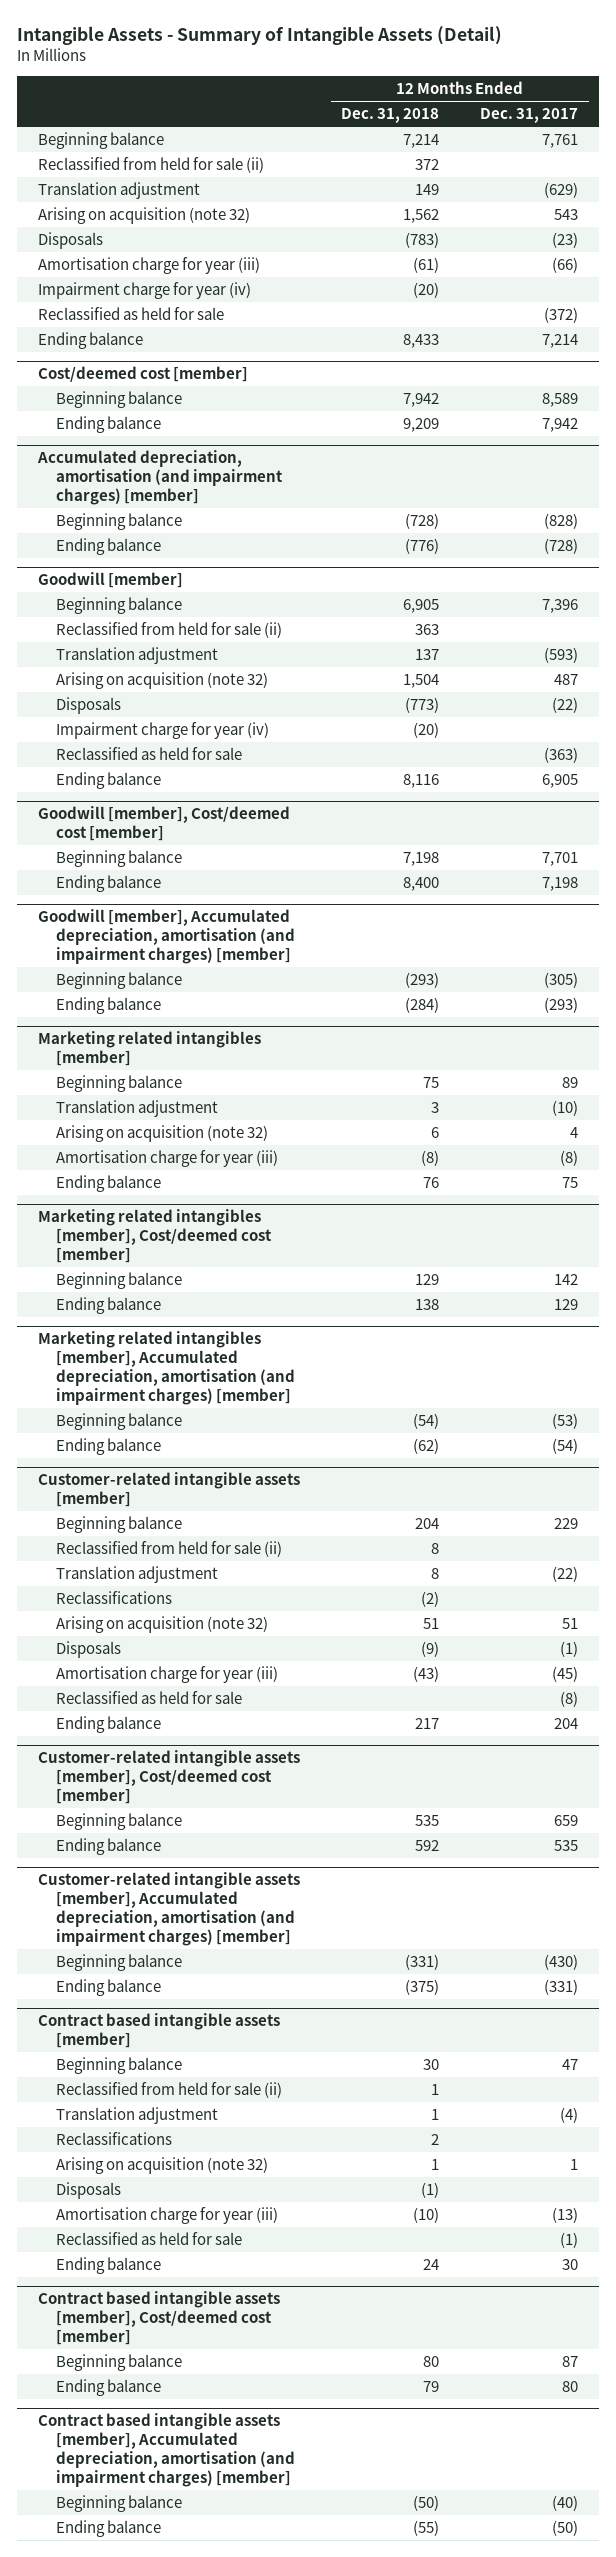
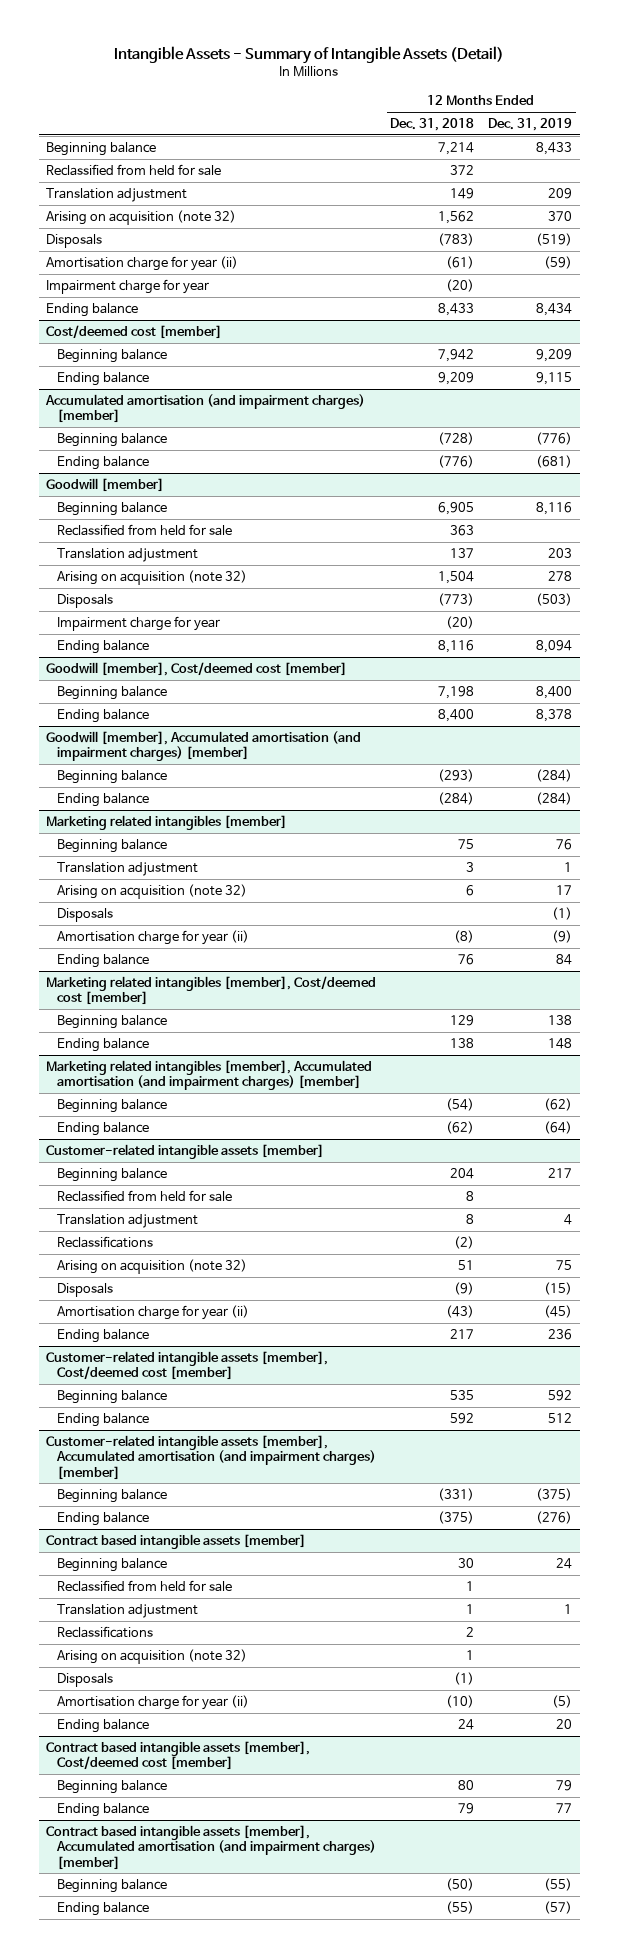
- | 12 Months Ended Dec. 31, 2018 | 12 Months Ended Dec. 31, 2017
+ | 12 Months Ended Dec. 31, 2018 | 12 Months Ended Dec. 31, 2019
- Reclassified from held for sale (ii) | 372 |
+ Reclassified from held for sale | 372 |
- Amortisation charge for year (iii) | (61) | (66)
- Impairment charge for year (iv) | (20) |
- Reclassified as held for sale | | (372)
+ Amortisation charge for year (ii) | (61) | (59)
+ Impairment charge for year | (20) |
- Accumulated depreciation, amortisation (and impairment charges) [member]
+ Accumulated amortisation (and impairment charges) [member]
@ Goodwill [member]
- Reclassified from held for sale (ii) | 363 |
+ Reclassified from held for sale | 363 |
- Impairment charge for year (iv) | (20) |
- Reclassified as held for sale | | (363)
+ Impairment charge for year | (20) |
- Goodwill [member], Accumulated depreciation, amortisation (and impairment charges) [member]
+ Goodwill [member], Accumulated amortisation (and impairment charges) [member]
@ Marketing related intangibles [member]
- Amortisation charge for year (iii) | (8) | (8)
+ Disposals | | (1)
+ Amortisation charge for year (ii) | (8) | (9)
- Marketing related intangibles [member], Accumulated depreciation, amortisation (and impairment charges) [member]
+ Marketing related intangibles [member], Accumulated amortisation (and impairment charges) [member]
@ Customer-related intangible assets [member]
- Reclassified from held for sale (ii) | 8 |
+ Reclassified from held for sale | 8 |
- Amortisation charge for year (iii) | (43) | (45)
- Reclassified as held for sale | | (8)
+ Amortisation charge for year (ii) | (43) | (45)
- Customer-related intangible assets [member], Accumulated depreciation, amortisation (and impairment charges) [member]
+ Customer-related intangible assets [member], Accumulated amortisation (and impairment charges) [member]
@ Contract based intangible assets [member]
- Reclassified from held for sale (ii) | 1 |
+ Reclassified from held for sale | 1 |
- Amortisation charge for year (iii) | (10) | (13)
- Reclassified as held for sale | | (1)
+ Amortisation charge for year (ii) | (10) | (5)
- Contract based intangible assets [member], Accumulated depreciation, amortisation (and impairment charges) [member]
+ Contract based intangible assets [member], Accumulated amortisation (and impairment charges) [member]

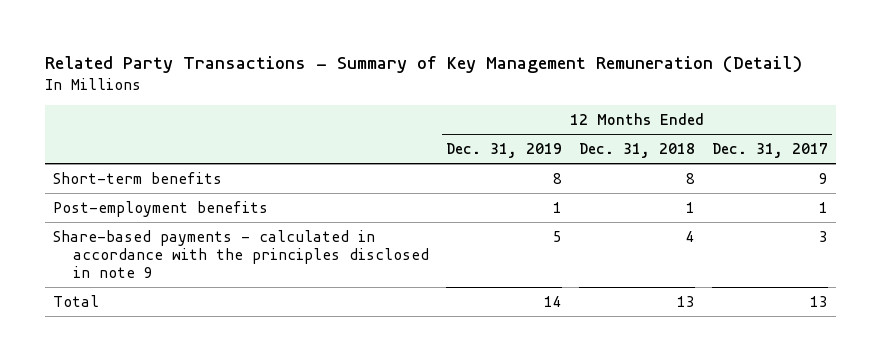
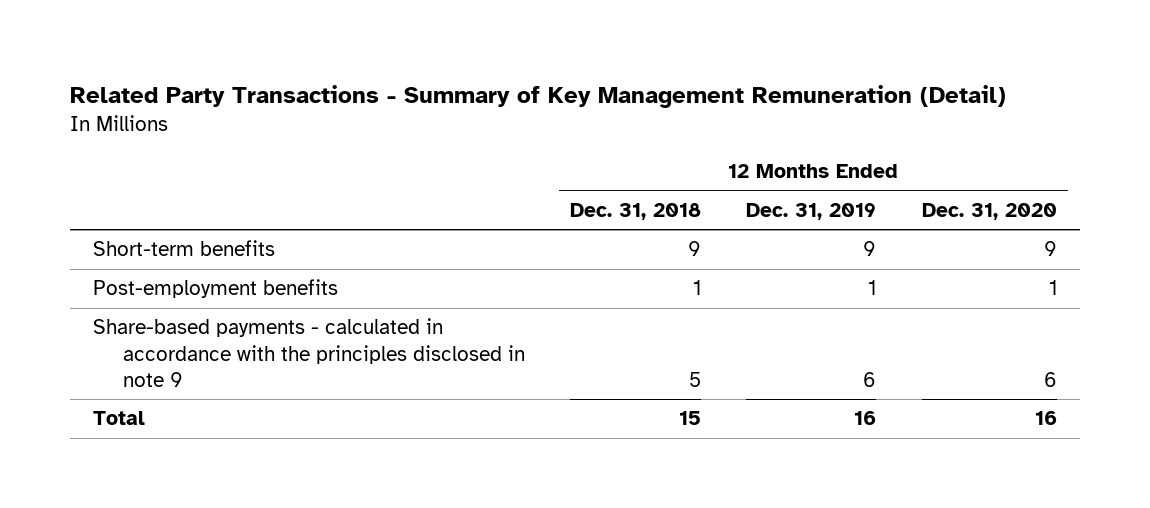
- | 12 Months Ended Dec. 31, 2019 | 12 Months Ended Dec. 31, 2018 | 12 Months Ended Dec. 31, 2017
+ | 12 Months Ended Dec. 31, 2018 | 12 Months Ended Dec. 31, 2019 | 12 Months Ended Dec. 31, 2020
- Short-term benefits | 8 | 8 | 9
+ Short-term benefits | 9 | 9 | 9
- Share-based payments - calculated in accordance with the principles disclosed in note 9 | 5 | 4 | 3
- Total | 14 | 13 | 13
+ Share-based payments - calculated in accordance with the principles disclosed in note 9 | 5 | 6 | 6
+ Total | 15 | 16 | 16

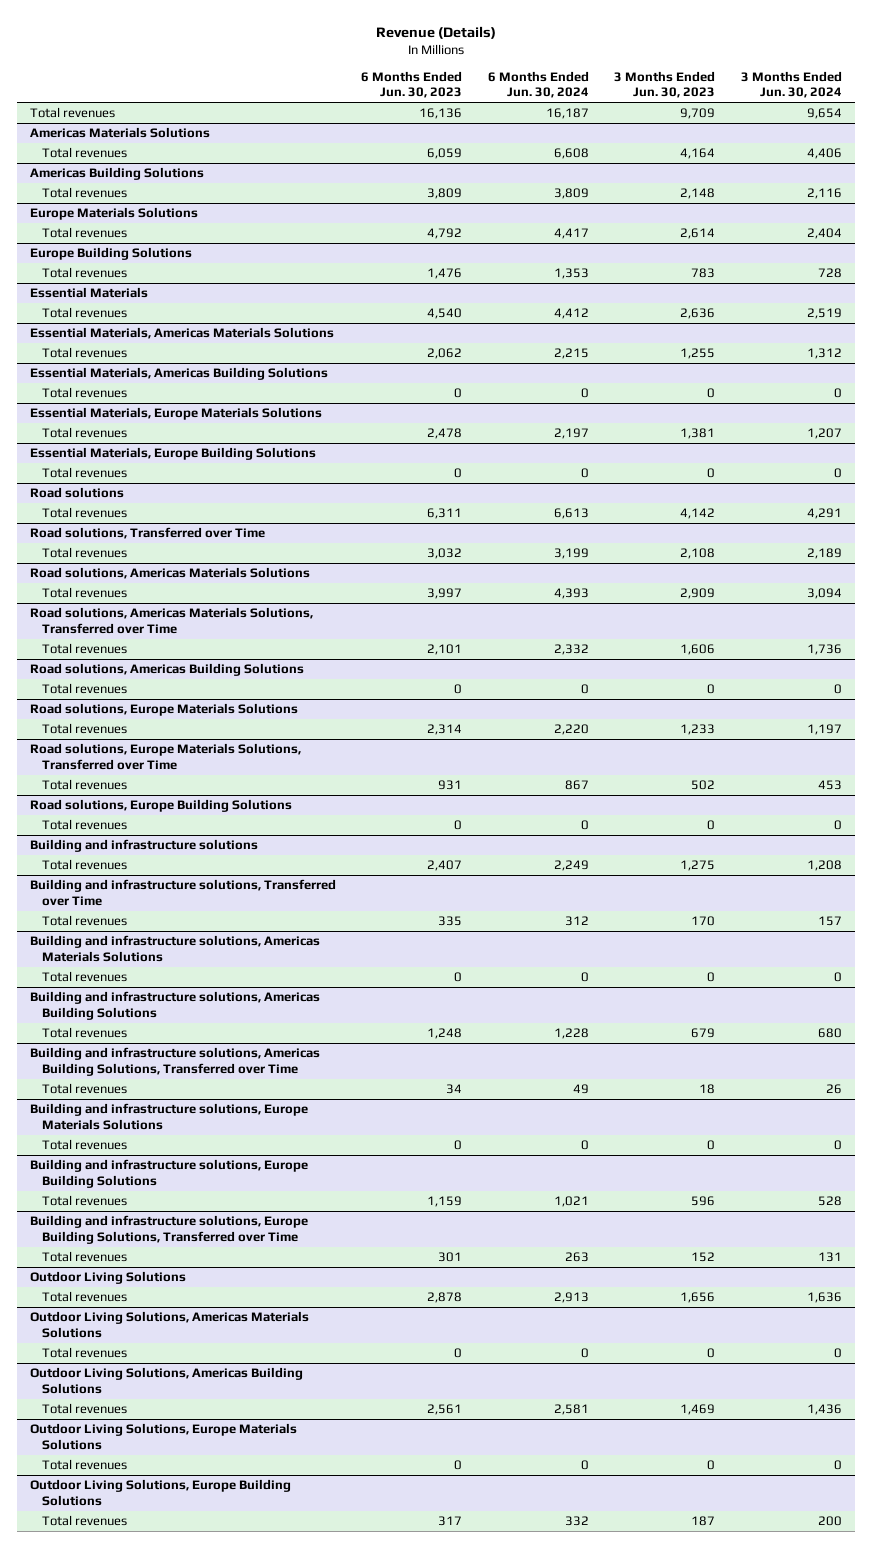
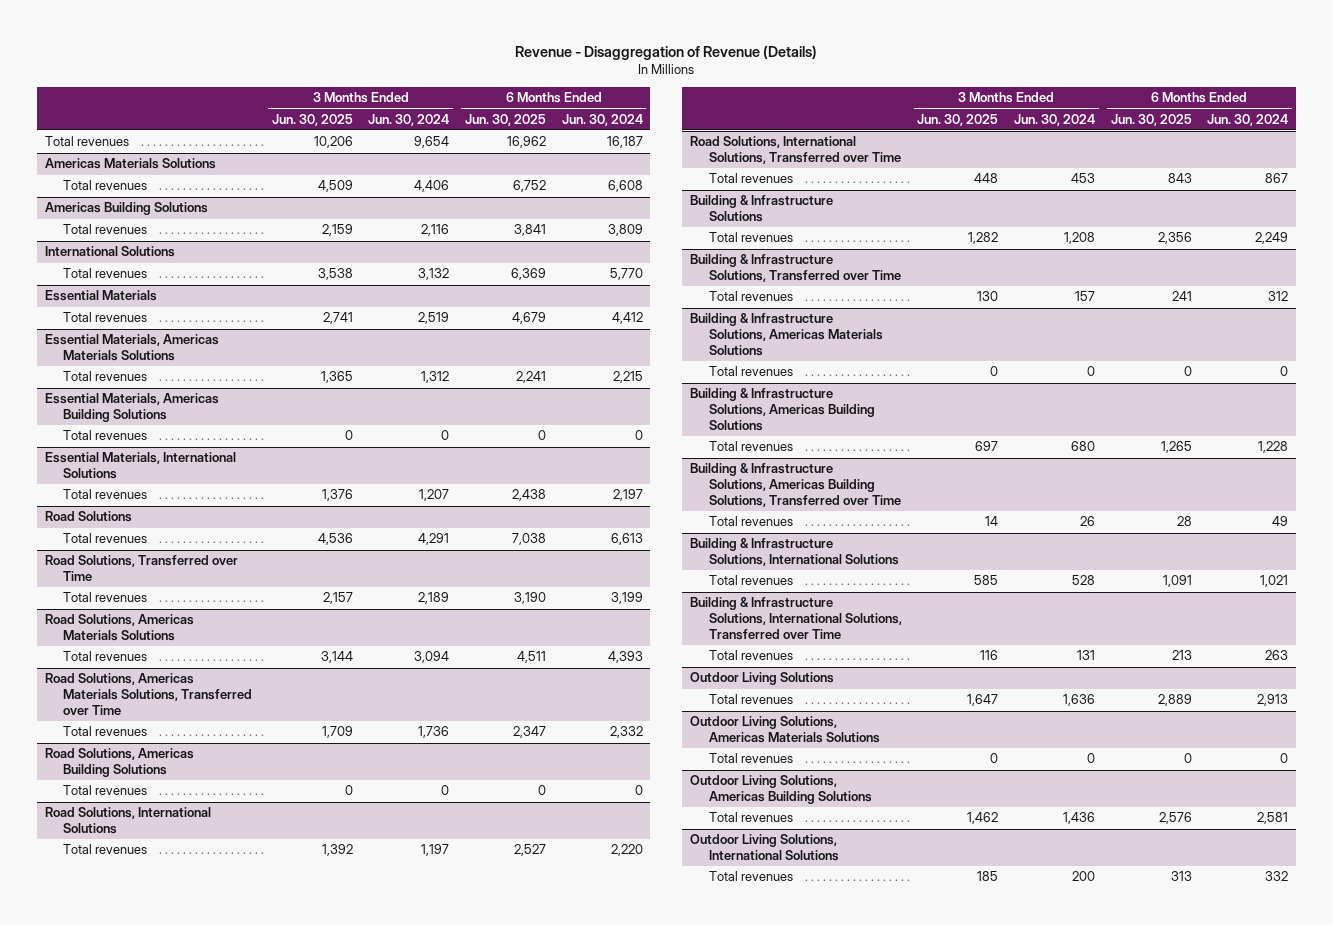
- Revenue (Details)
+ Revenue - Disaggregation of Revenue (Details)
- | 6 Months Ended Jun. 30, 2023 | 6 Months Ended Jun. 30, 2024 | 3 Months Ended Jun. 30, 2023 | 3 Months Ended Jun. 30, 2024
+ | 3 Months Ended Jun. 30, 2025 | 3 Months Ended Jun. 30, 2024 | 6 Months Ended Jun. 30, 2025 | 6 Months Ended Jun. 30, 2024
- Europe Materials Solutions
- Total revenues | 4,792 | 4,417 | 2,614 | 2,404
- Europe Building Solutions
- Total revenues | 1,476 | 1,353 | 783 | 728
+ International Solutions
+ Total revenues | 3,538 | 3,132 | 6,369 | 5,770
- Essential Materials, Europe Materials Solutions
+ Essential Materials, International Solutions
- Essential Materials, Europe Building Solutions
- Total revenues | 0 | 0 | 0 | 0
- Road solutions
+ Road Solutions
- Road solutions, Transferred over Time
+ Road Solutions, Transferred over Time
- Road solutions, Americas Materials Solutions
+ Road Solutions, Americas Materials Solutions
- Road solutions, Americas Materials Solutions, Transferred over Time
+ Road Solutions, Americas Materials Solutions, Transferred over Time
- Road solutions, Americas Building Solutions
+ Road Solutions, Americas Building Solutions
- Road solutions, Europe Materials Solutions
+ Road Solutions, International Solutions
- Road solutions, Europe Materials Solutions, Transferred over Time
+ Road Solutions, International Solutions, Transferred over Time
- Road solutions, Europe Building Solutions
- Total revenues | 0 | 0 | 0 | 0
- Building and infrastructure solutions
+ Building & Infrastructure Solutions
- Building and infrastructure solutions, Transferred over Time
+ Building & Infrastructure Solutions, Transferred over Time
- Building and infrastructure solutions, Americas Materials Solutions
+ Building & Infrastructure Solutions, Americas Materials Solutions
- Building and infrastructure solutions, Americas Building Solutions
+ Building & Infrastructure Solutions, Americas Building Solutions
- Building and infrastructure solutions, Americas Building Solutions, Transferred over Time
+ Building & Infrastructure Solutions, Americas Building Solutions, Transferred over Time
- Building and infrastructure solutions, Europe Materials Solutions
- Total revenues | 0 | 0 | 0 | 0
- Building and infrastructure solutions, Europe Building Solutions
+ Building & Infrastructure Solutions, International Solutions
- Building and infrastructure solutions, Europe Building Solutions, Transferred over Time
+ Building & Infrastructure Solutions, International Solutions, Transferred over Time
- Outdoor Living Solutions, Europe Materials Solutions
- Total revenues | 0 | 0 | 0 | 0
- Outdoor Living Solutions, Europe Building Solutions
+ Outdoor Living Solutions, International Solutions

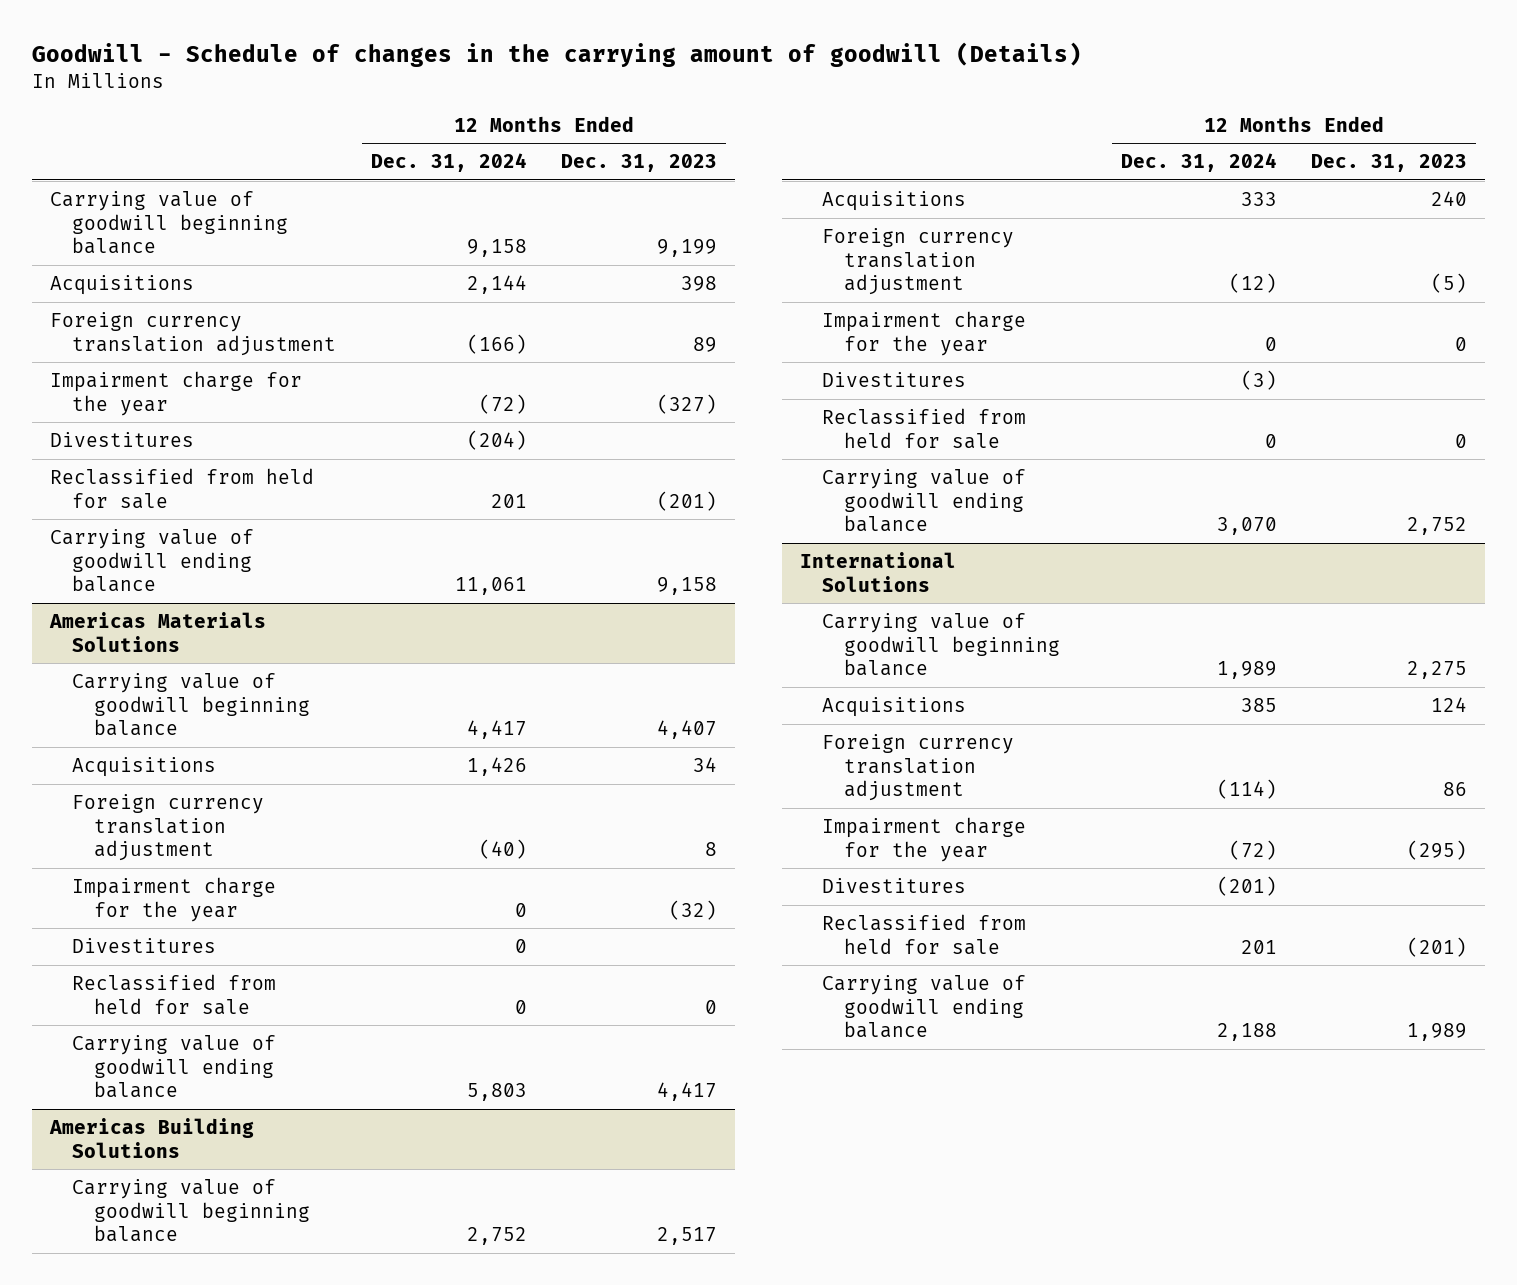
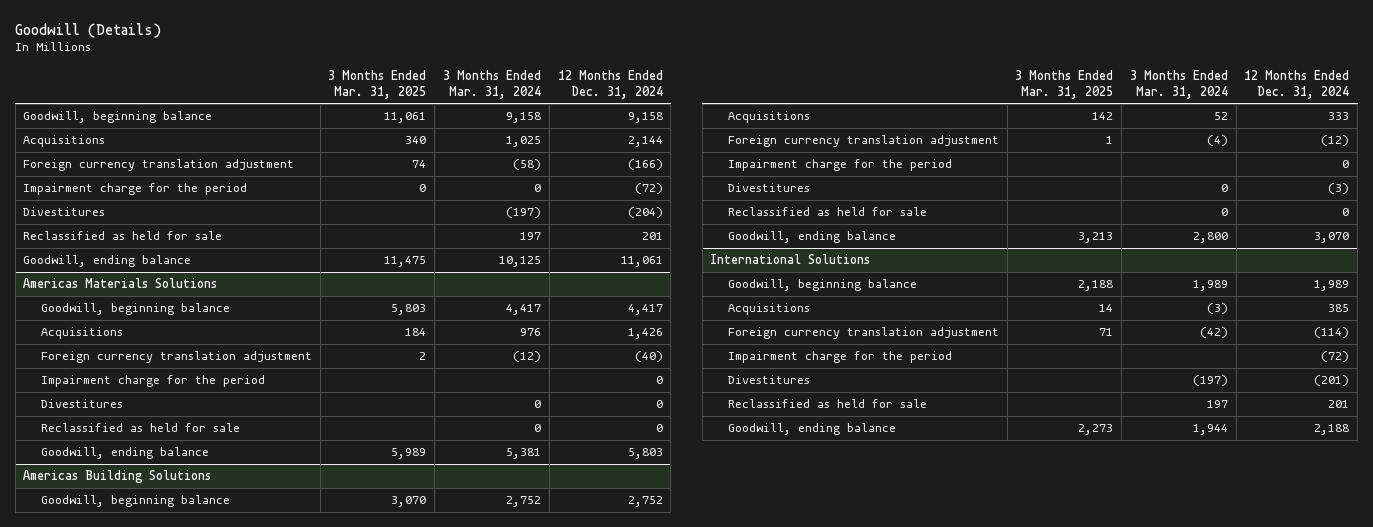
- Goodwill - Schedule of changes in the carrying amount of goodwill (Details)
+ Goodwill (Details)
- | 12 Months Ended Dec. 31, 2024 | 12 Months Ended Dec. 31, 2023
+ | 3 Months Ended Mar. 31, 2025 | 3 Months Ended Mar. 31, 2024 | 12 Months Ended Dec. 31, 2024
- Carrying value of goodwill beginning balance | 9,158 | 9,199
+ Goodwill, beginning balance | 11,061 | 9,158 | 9,158
- Impairment charge for the year | (72) | (327)
+ Impairment charge for the period | 0 | 0 | (72)
- Reclassified from held for sale | 201 | (201)
- Carrying value of goodwill ending balance | 11,061 | 9,158
+ Reclassified as held for sale | | 197 | 201
+ Goodwill, ending balance | 11,475 | 10,125 | 11,061
@ Americas Materials Solutions
- Carrying value of goodwill beginning balance | 4,417 | 4,407
+ Goodwill, beginning balance | 5,803 | 4,417 | 4,417
- Impairment charge for the year | 0 | (32)
+ Impairment charge for the period | | | 0
- Reclassified from held for sale | 0 | 0
- Carrying value of goodwill ending balance | 5,803 | 4,417
+ Reclassified as held for sale | | 0 | 0
+ Goodwill, ending balance | 5,989 | 5,381 | 5,803
@ Americas Building Solutions
- Carrying value of goodwill beginning balance | 2,752 | 2,517
+ Goodwill, beginning balance | 3,070 | 2,752 | 2,752
- Impairment charge for the year | 0 | 0
+ Impairment charge for the period | | | 0
- Reclassified from held for sale | 0 | 0
- Carrying value of goodwill ending balance | 3,070 | 2,752
+ Reclassified as held for sale | | 0 | 0
+ Goodwill, ending balance | 3,213 | 2,800 | 3,070
@ International Solutions
- Carrying value of goodwill beginning balance | 1,989 | 2,275
+ Goodwill, beginning balance | 2,188 | 1,989 | 1,989
- Impairment charge for the year | (72) | (295)
+ Impairment charge for the period | | | (72)
- Reclassified from held for sale | 201 | (201)
- Carrying value of goodwill ending balance | 2,188 | 1,989
+ Reclassified as held for sale | | 197 | 201
+ Goodwill, ending balance | 2,273 | 1,944 | 2,188

